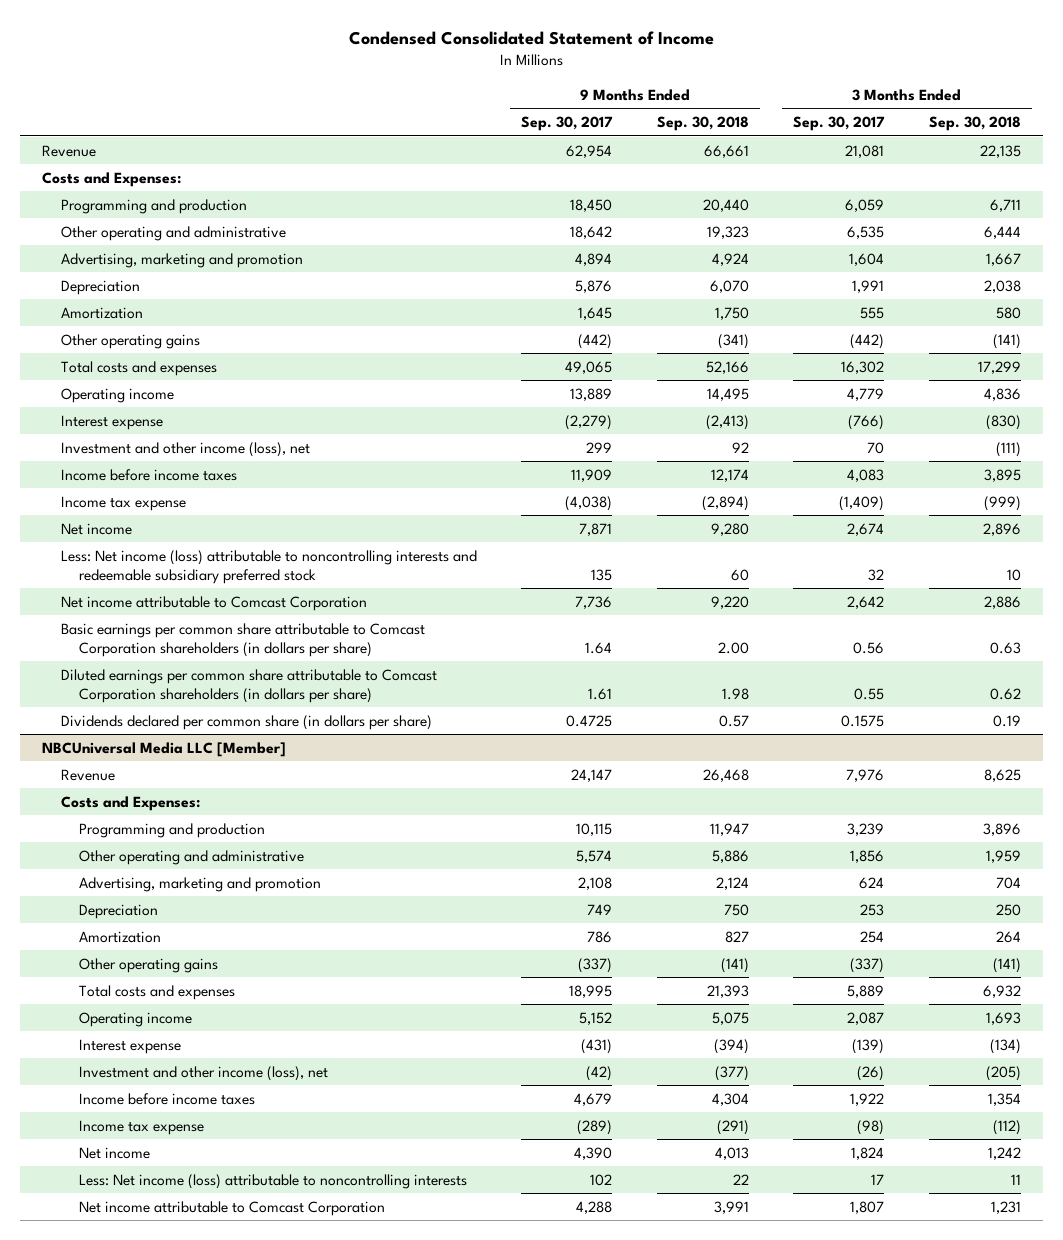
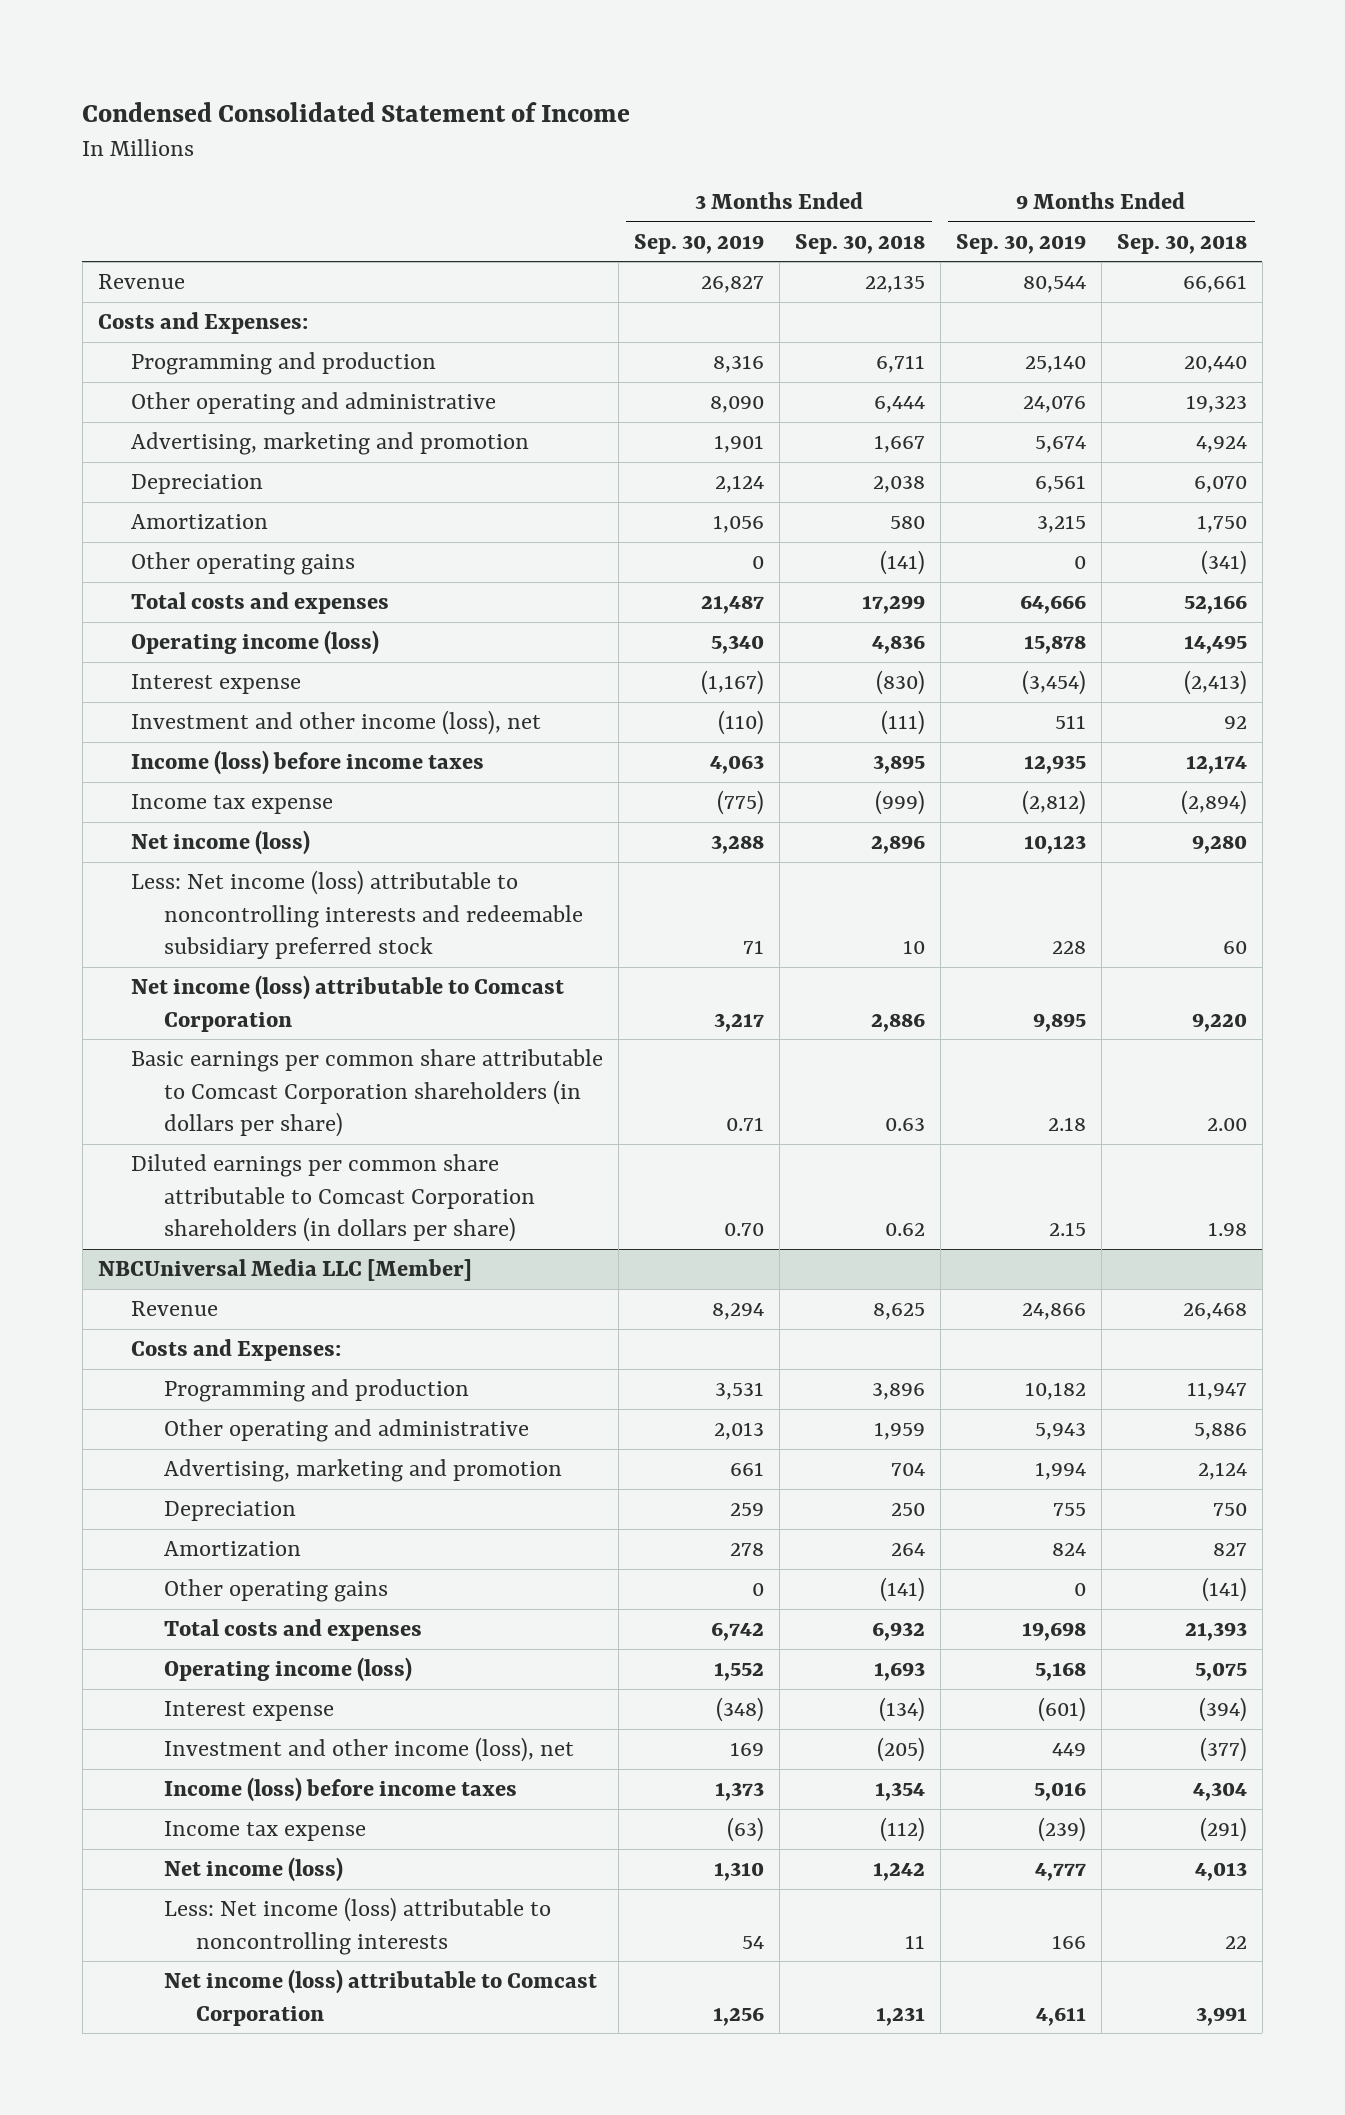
- | 9 Months Ended Sep. 30, 2017 | 9 Months Ended Sep. 30, 2018 | 3 Months Ended Sep. 30, 2017 | 3 Months Ended Sep. 30, 2018
+ | 3 Months Ended Sep. 30, 2019 | 3 Months Ended Sep. 30, 2018 | 9 Months Ended Sep. 30, 2019 | 9 Months Ended Sep. 30, 2018
- Operating income | 13,889 | 14,495 | 4,779 | 4,836
+ Operating income (loss) | 5,340 | 4,836 | 15,878 | 14,495
- Income before income taxes | 11,909 | 12,174 | 4,083 | 3,895
+ Income (loss) before income taxes | 4,063 | 3,895 | 12,935 | 12,174
- Net income | 7,871 | 9,280 | 2,674 | 2,896
+ Net income (loss) | 3,288 | 2,896 | 10,123 | 9,280
- Net income attributable to Comcast Corporation | 7,736 | 9,220 | 2,642 | 2,886
+ Net income (loss) attributable to Comcast Corporation | 3,217 | 2,886 | 9,895 | 9,220
- Dividends declared per common share (in dollars per share) | 0.4725 | 0.57 | 0.1575 | 0.19
@ NBCUniversal Media LLC [Member]
- Operating income | 5,152 | 5,075 | 2,087 | 1,693
+ Operating income (loss) | 1,552 | 1,693 | 5,168 | 5,075
- Income before income taxes | 4,679 | 4,304 | 1,922 | 1,354
+ Income (loss) before income taxes | 1,373 | 1,354 | 5,016 | 4,304
- Net income | 4,390 | 4,013 | 1,824 | 1,242
+ Net income (loss) | 1,310 | 1,242 | 4,777 | 4,013
- Net income attributable to Comcast Corporation | 4,288 | 3,991 | 1,807 | 1,231
+ Net income (loss) attributable to Comcast Corporation | 1,256 | 1,231 | 4,611 | 3,991

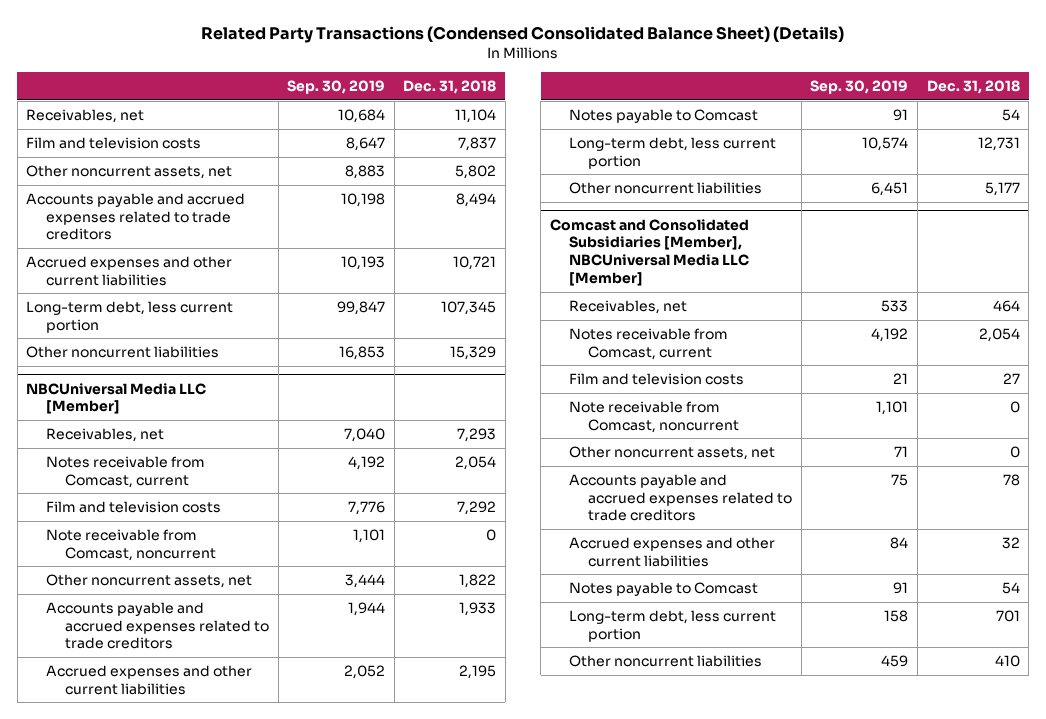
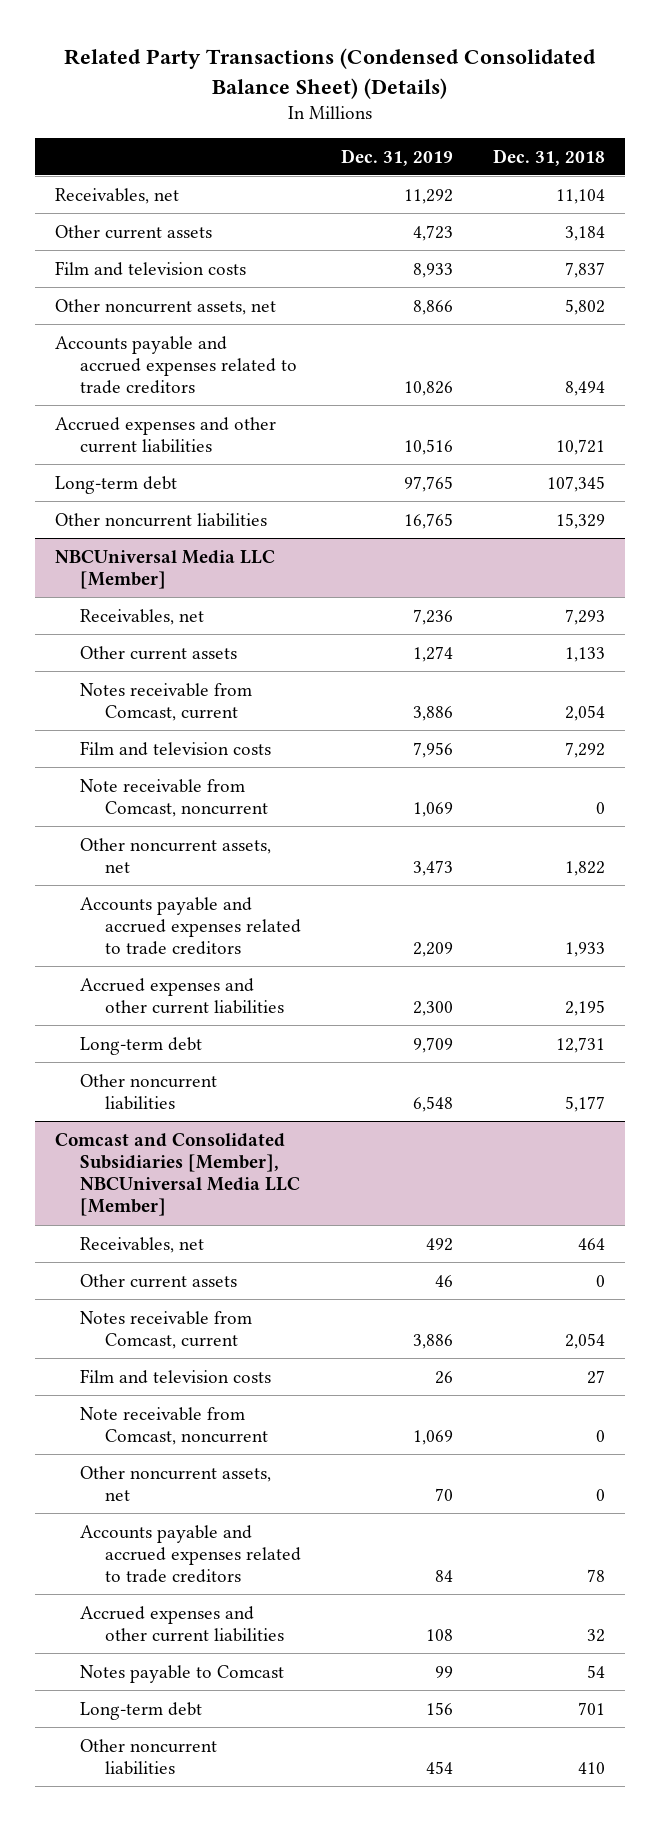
- | Sep. 30, 2019 | Dec. 31, 2018
+ | Dec. 31, 2019 | Dec. 31, 2018
+ Other current assets | 4,723 | 3,184
- Long-term debt, less current portion | 99,847 | 107,345
+ Long-term debt | 97,765 | 107,345
@ NBCUniversal Media LLC [Member]
+ Other current assets | 1,274 | 1,133
- Notes payable to Comcast | 91 | 54
- Long-term debt, less current portion | 10,574 | 12,731
+ Long-term debt | 9,709 | 12,731
@ Comcast and Consolidated Subsidiaries [Member], NBCUniversal Media LLC [Member]
+ Other current assets | 46 | 0
- Long-term debt, less current portion | 158 | 701
+ Long-term debt | 156 | 701

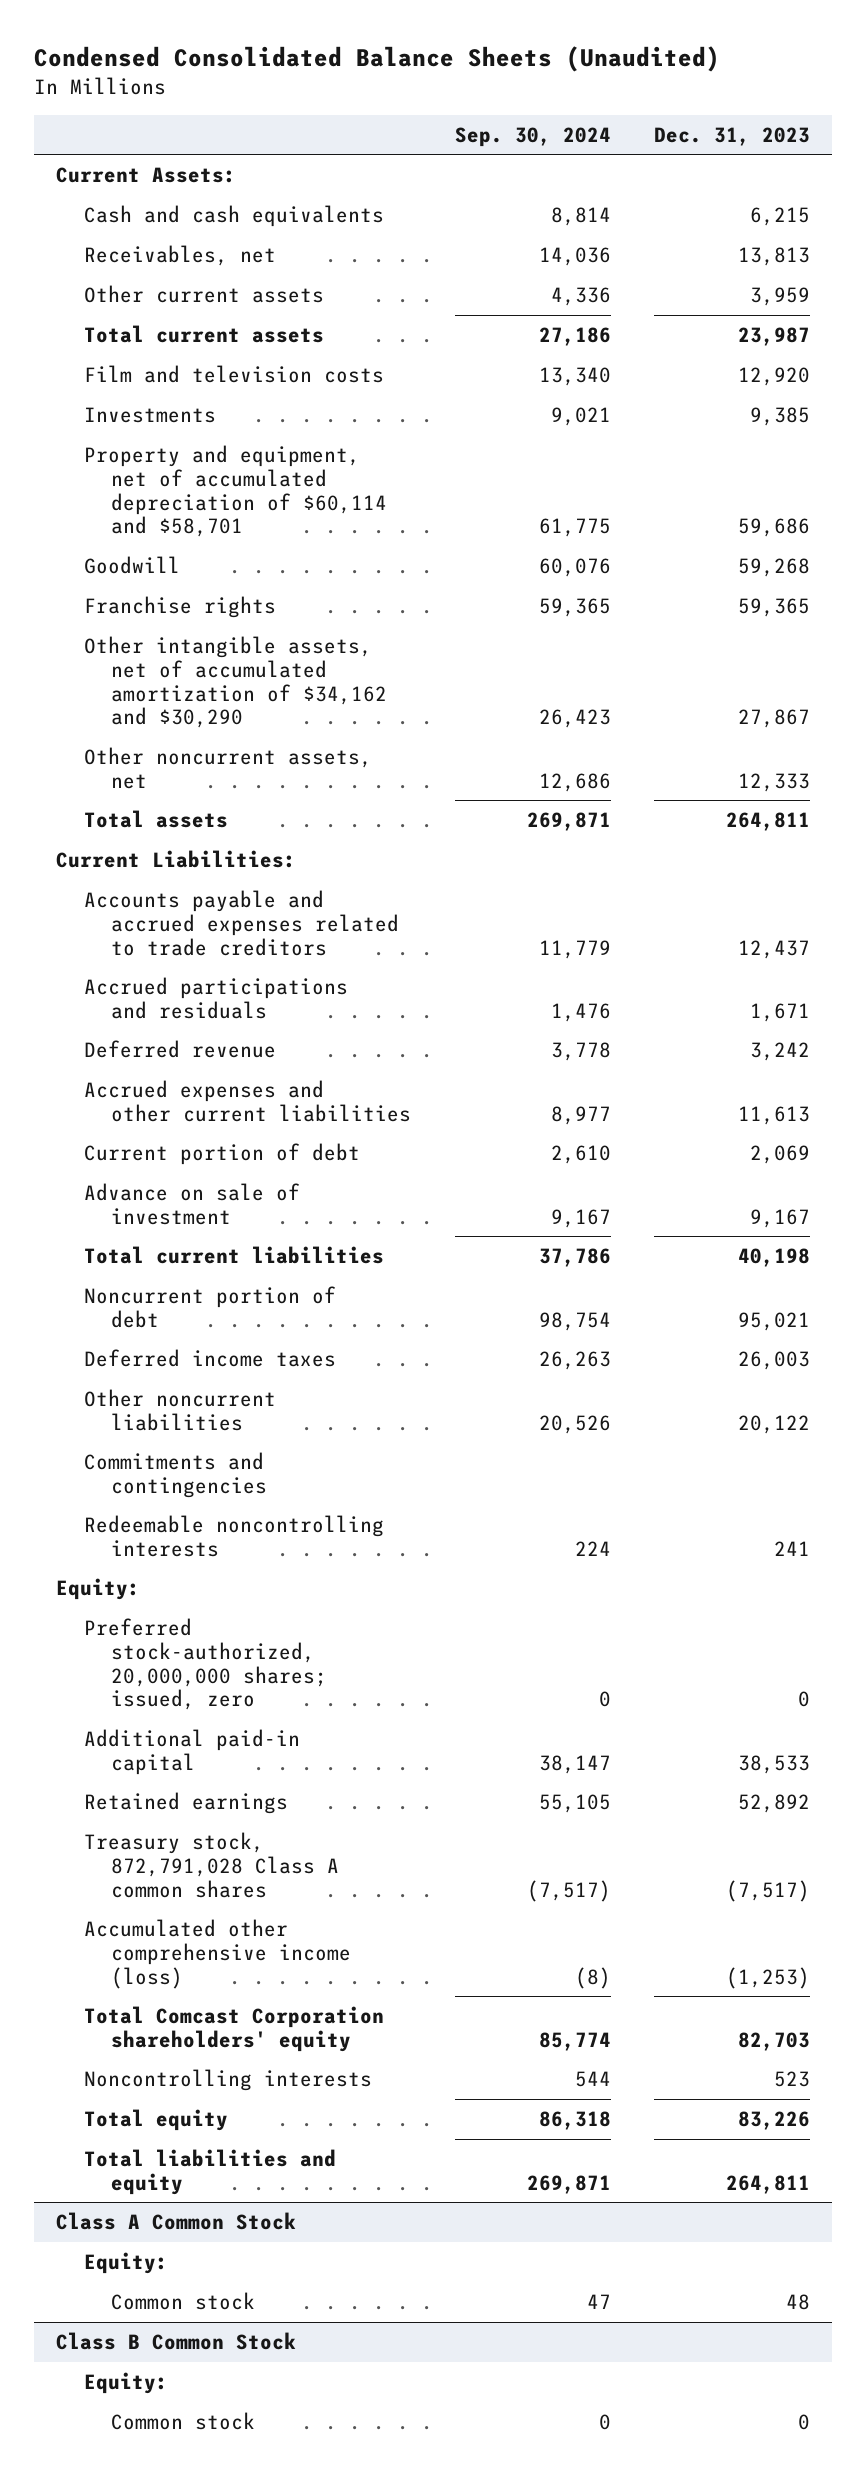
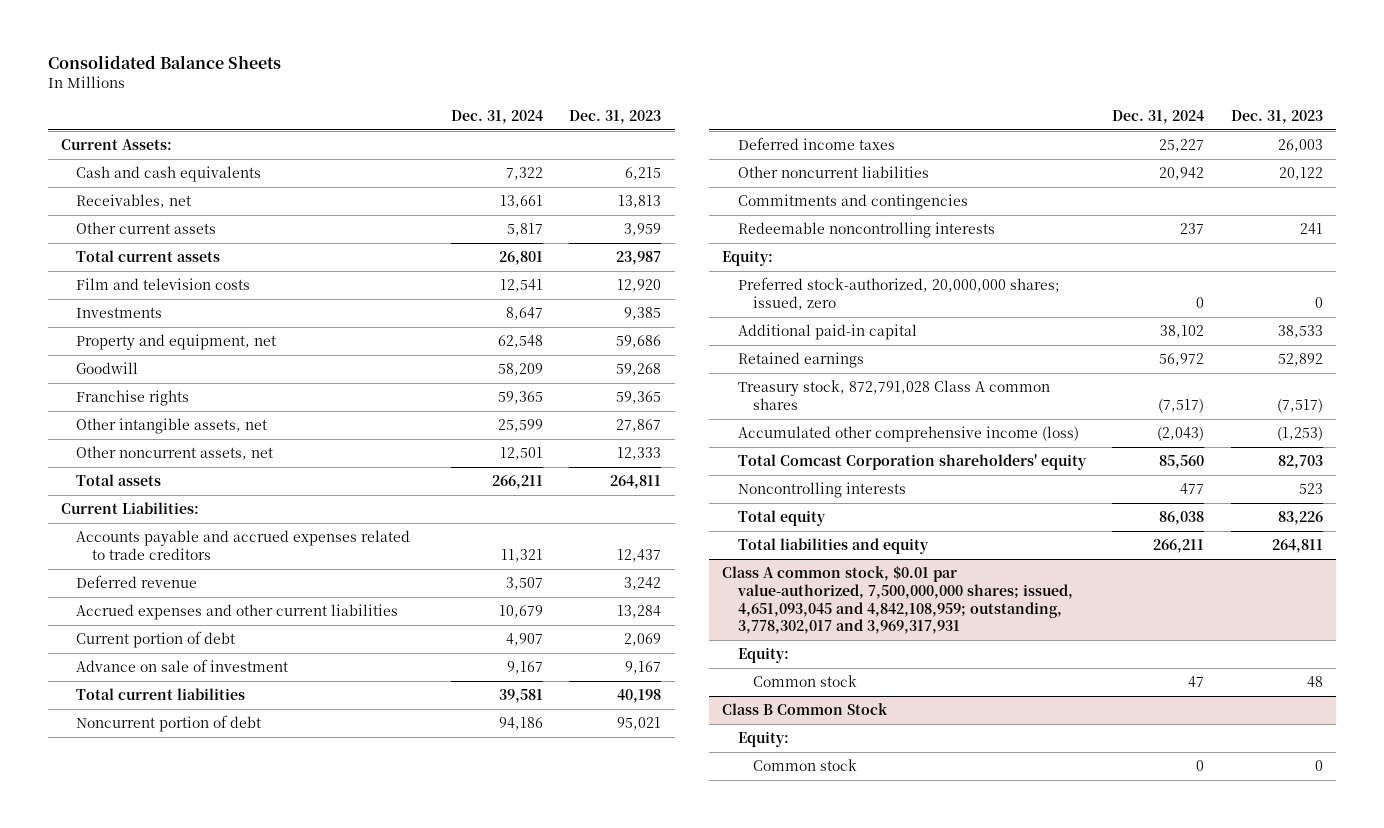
- Condensed Consolidated Balance Sheets (Unaudited)
+ Consolidated Balance Sheets
- | Sep. 30, 2024 | Dec. 31, 2023
+ | Dec. 31, 2024 | Dec. 31, 2023
- Property and equipment, net of accumulated depreciation of $60,114 and $58,701 | 61,775 | 59,686
+ Property and equipment, net | 62,548 | 59,686
- Other intangible assets, net of accumulated amortization of $34,162 and $30,290 | 26,423 | 27,867
+ Other intangible assets, net | 25,599 | 27,867
- Accrued participations and residuals | 1,476 | 1,671
- Accrued expenses and other current liabilities | 8,977 | 11,613
+ Accrued expenses and other current liabilities | 10,679 | 13,284
- Class A Common Stock
+ Class A common stock, $0.01 par value-authorized, 7,500,000,000 shares; issued, 4,651,093,045 and 4,842,108,959; outstanding, 3,778,302,017 and 3,969,317,931

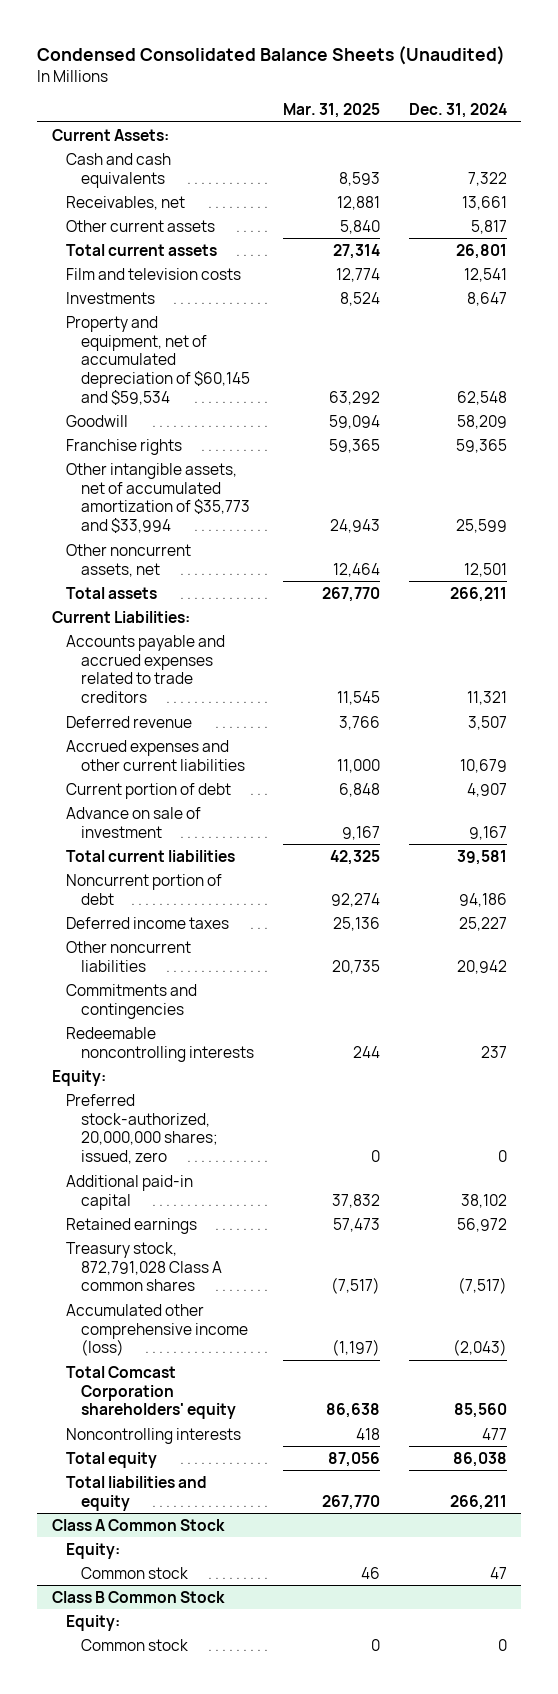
- Consolidated Balance Sheets
+ Condensed Consolidated Balance Sheets (Unaudited)
- | Dec. 31, 2024 | Dec. 31, 2023
+ | Mar. 31, 2025 | Dec. 31, 2024
- Property and equipment, net | 62,548 | 59,686
+ Property and equipment, net of accumulated depreciation of $60,145 and $59,534 | 63,292 | 62,548
- Other intangible assets, net | 25,599 | 27,867
+ Other intangible assets, net of accumulated amortization of $35,773 and $33,994 | 24,943 | 25,599
- Class A common stock, $0.01 par value-authorized, 7,500,000,000 shares; issued, 4,651,093,045 and 4,842,108,959; outstanding, 3,778,302,017 and 3,969,317,931
+ Class A Common Stock

